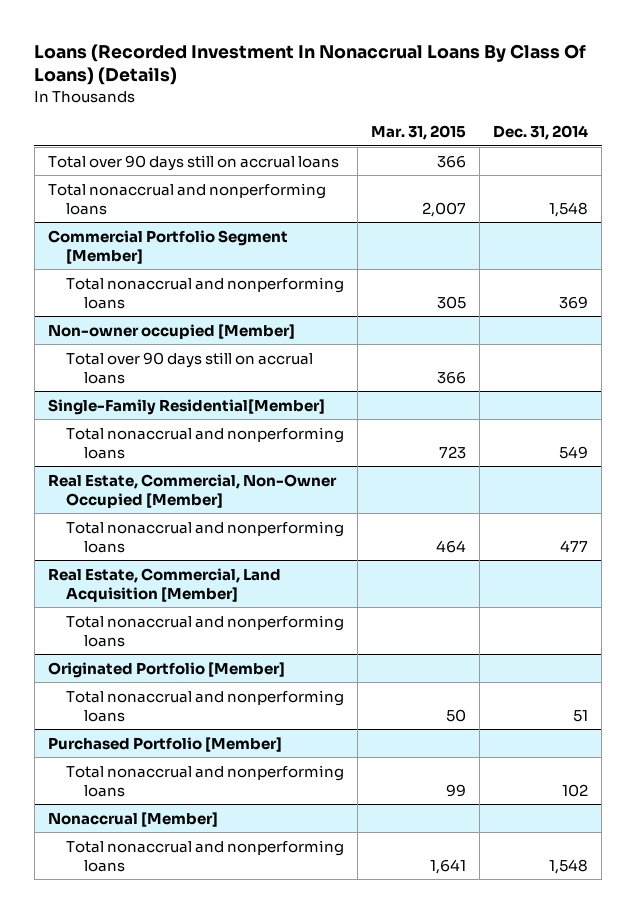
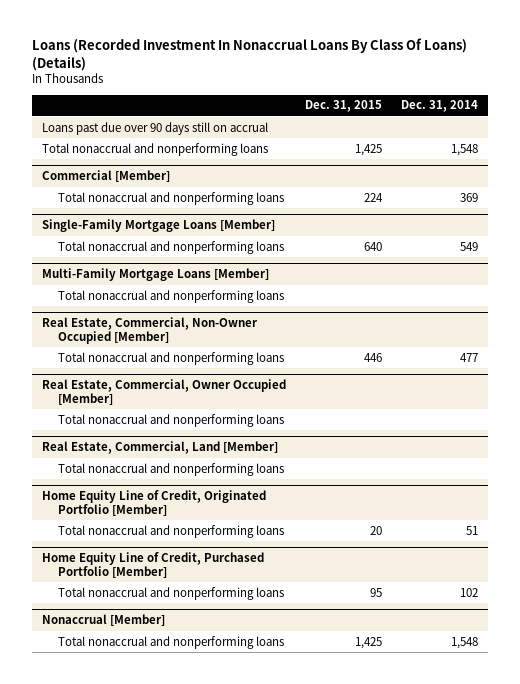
- | Mar. 31, 2015 | Dec. 31, 2014
+ | Dec. 31, 2015 | Dec. 31, 2014
- Total over 90 days still on accrual loans | 366 |
+ Loans past due over 90 days still on accrual
- Commercial Portfolio Segment [Member]
+ Commercial [Member]
- Non-owner occupied [Member]
- Total over 90 days still on accrual loans | 366 |
- Single-Family Residential[Member]
+ Single-Family Mortgage Loans [Member]
+ Multi-Family Mortgage Loans [Member]
+ Total nonaccrual and nonperforming loans
- Real Estate, Commercial, Land Acquisition [Member]
+ Real Estate, Commercial, Owner Occupied [Member]
- Originated Portfolio [Member]
+ Real Estate, Commercial, Land [Member]
+ Total nonaccrual and nonperforming loans
+ Home Equity Line of Credit, Originated Portfolio [Member]
- Purchased Portfolio [Member]
+ Home Equity Line of Credit, Purchased Portfolio [Member]

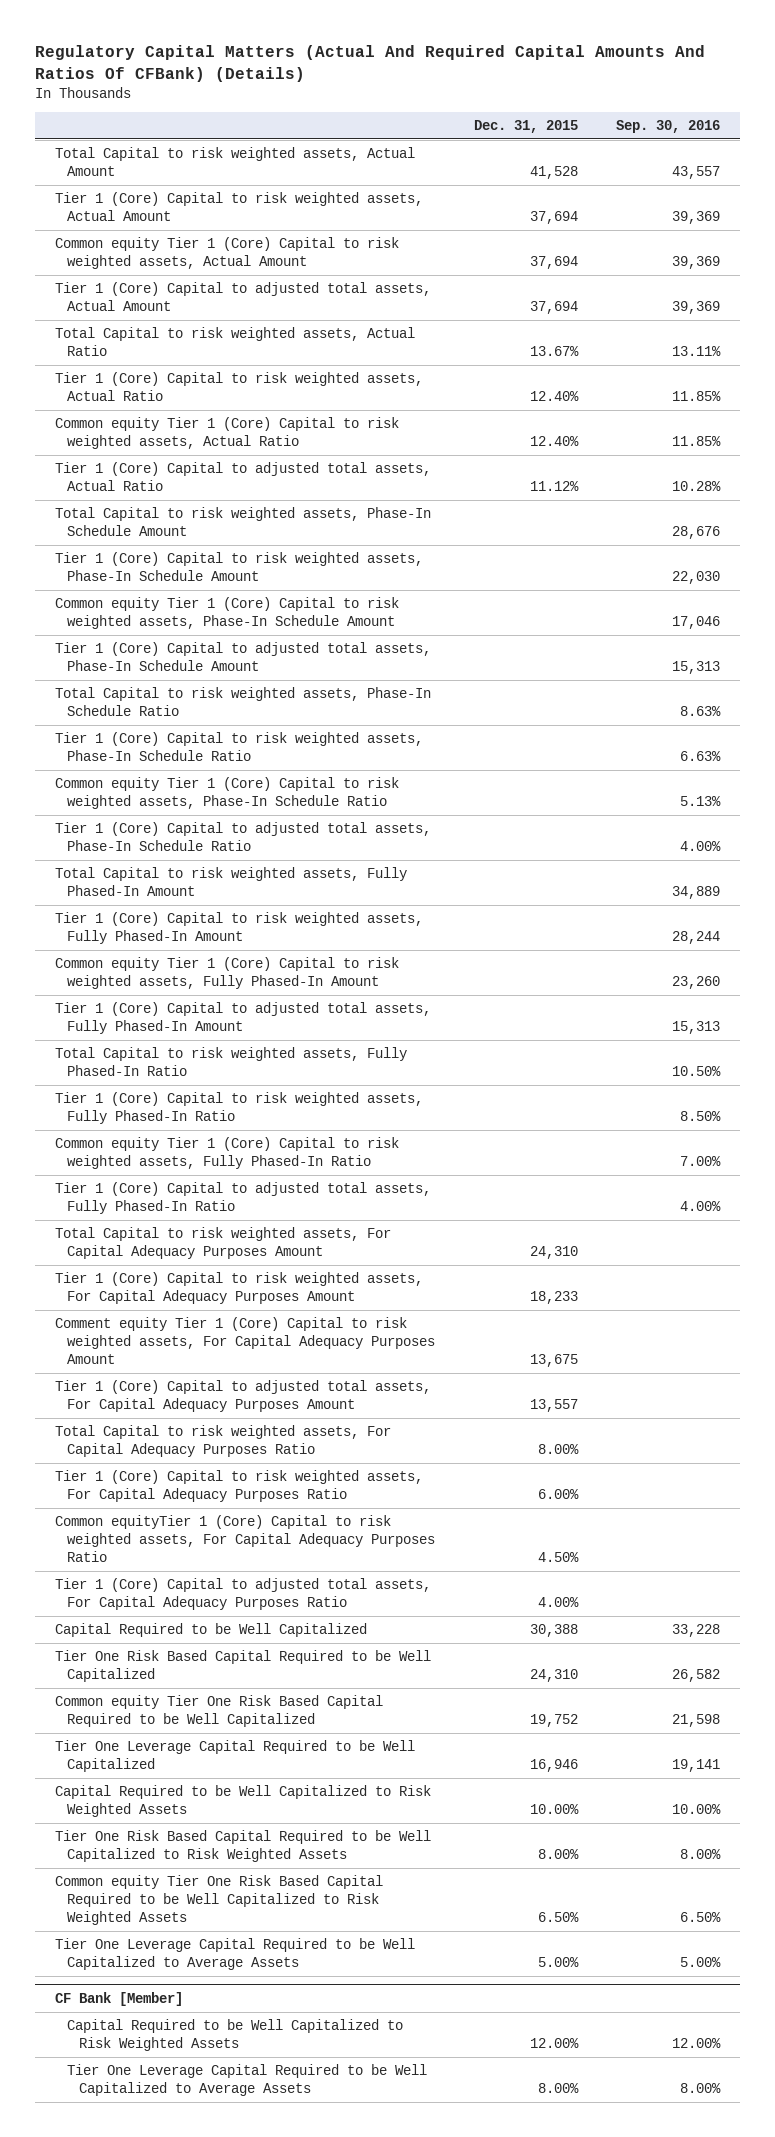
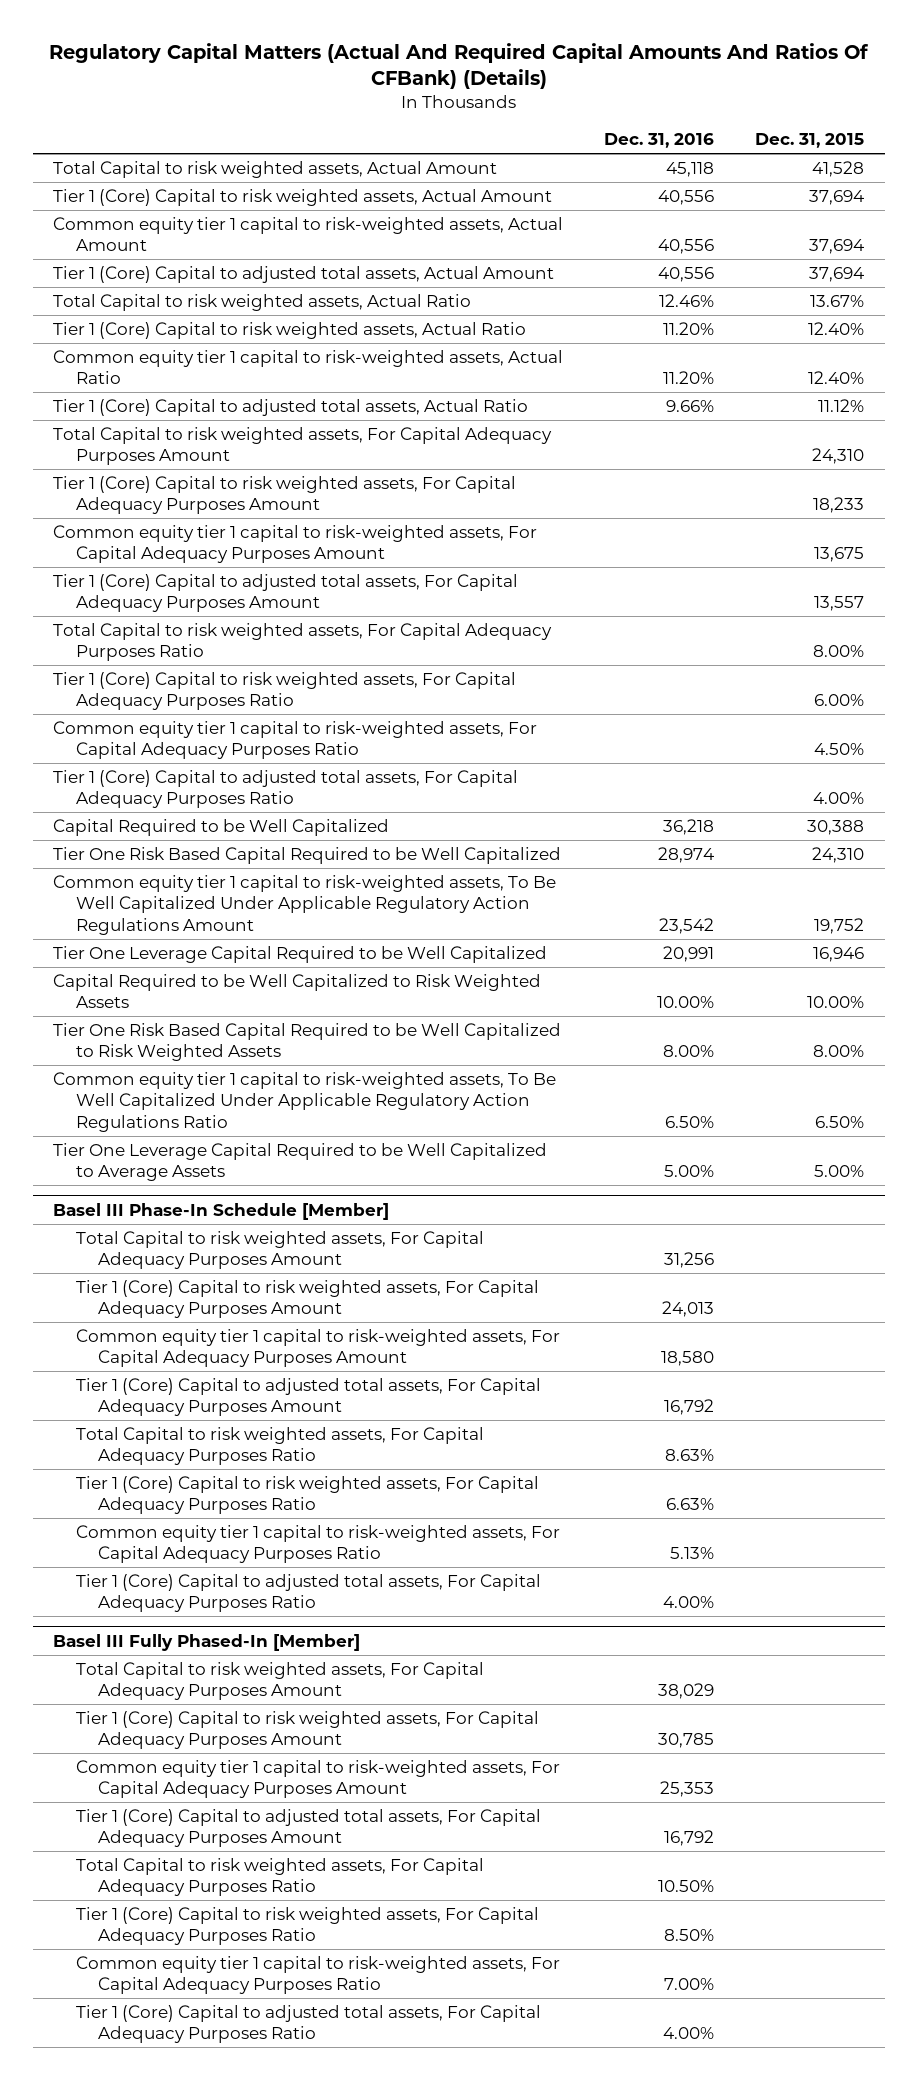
- | Dec. 31, 2015 | Sep. 30, 2016
+ | Dec. 31, 2016 | Dec. 31, 2015
- Common equity Tier 1 (Core) Capital to risk weighted assets, Actual Amount | 37,694 | 39,369
+ Common equity tier 1 capital to risk-weighted assets, Actual Amount | 40,556 | 37,694
- Common equity Tier 1 (Core) Capital to risk weighted assets, Actual Ratio | 12.40% | 11.85%
+ Common equity tier 1 capital to risk-weighted assets, Actual Ratio | 11.20% | 12.40%
- Total Capital to risk weighted assets, Phase-In Schedule Amount | | 28,676
- Tier 1 (Core) Capital to risk weighted assets, Phase-In Schedule Amount | | 22,030
- Common equity Tier 1 (Core) Capital to risk weighted assets, Phase-In Schedule Amount | | 17,046
- Tier 1 (Core) Capital to adjusted total assets, Phase-In Schedule Amount | | 15,313
- Total Capital to risk weighted assets, Phase-In Schedule Ratio | | 8.63%
- Tier 1 (Core) Capital to risk weighted assets, Phase-In Schedule Ratio | | 6.63%
- Common equity Tier 1 (Core) Capital to risk weighted assets, Phase-In Schedule Ratio | | 5.13%
- Tier 1 (Core) Capital to adjusted total assets, Phase-In Schedule Ratio | | 4.00%
- Total Capital to risk weighted assets, Fully Phased-In Amount | | 34,889
- Tier 1 (Core) Capital to risk weighted assets, Fully Phased-In Amount | | 28,244
- Common equity Tier 1 (Core) Capital to risk weighted assets, Fully Phased-In Amount | | 23,260
- Tier 1 (Core) Capital to adjusted total assets, Fully Phased-In Amount | | 15,313
- Total Capital to risk weighted assets, Fully Phased-In Ratio | | 10.50%
- Tier 1 (Core) Capital to risk weighted assets, Fully Phased-In Ratio | | 8.50%
- Common equity Tier 1 (Core) Capital to risk weighted assets, Fully Phased-In Ratio | | 7.00%
- Tier 1 (Core) Capital to adjusted total assets, Fully Phased-In Ratio | | 4.00%
- Comment equity Tier 1 (Core) Capital to risk weighted assets, For Capital Adequacy Purposes Amount | 13,675 |
+ Common equity tier 1 capital to risk-weighted assets, For Capital Adequacy Purposes Amount | | 13,675
- Common equityTier 1 (Core) Capital to risk weighted assets, For Capital Adequacy Purposes Ratio | 4.50% |
+ Common equity tier 1 capital to risk-weighted assets, For Capital Adequacy Purposes Ratio | | 4.50%
- Common equity Tier One Risk Based Capital Required to be Well Capitalized | 19,752 | 21,598
+ Common equity tier 1 capital to risk-weighted assets, To Be Well Capitalized Under Applicable Regulatory Action Regulations Amount | 23,542 | 19,752
- Common equity Tier One Risk Based Capital Required to be Well Capitalized to Risk Weighted Assets | 6.50% | 6.50%
+ Common equity tier 1 capital to risk-weighted assets, To Be Well Capitalized Under Applicable Regulatory Action Regulations Ratio | 6.50% | 6.50%
- CF Bank [Member]
- Capital Required to be Well Capitalized to Risk Weighted Assets | 12.00% | 12.00%
- Tier One Leverage Capital Required to be Well Capitalized to Average Assets | 8.00% | 8.00%
+ Basel III Phase-In Schedule [Member]
+ Total Capital to risk weighted assets, For Capital Adequacy Purposes Amount | 31,256 |
+ Tier 1 (Core) Capital to risk weighted assets, For Capital Adequacy Purposes Amount | 24,013 |
+ Common equity tier 1 capital to risk-weighted assets, For Capital Adequacy Purposes Amount | 18,580 |
+ Tier 1 (Core) Capital to adjusted total assets, For Capital Adequacy Purposes Amount | 16,792 |
+ Total Capital to risk weighted assets, For Capital Adequacy Purposes Ratio | 8.63% |
+ Tier 1 (Core) Capital to risk weighted assets, For Capital Adequacy Purposes Ratio | 6.63% |
+ Common equity tier 1 capital to risk-weighted assets, For Capital Adequacy Purposes Ratio | 5.13% |
+ Tier 1 (Core) Capital to adjusted total assets, For Capital Adequacy Purposes Ratio | 4.00% |
+ Basel III Fully Phased-In [Member]
+ Total Capital to risk weighted assets, For Capital Adequacy Purposes Amount | 38,029 |
+ Tier 1 (Core) Capital to risk weighted assets, For Capital Adequacy Purposes Amount | 30,785 |
+ Common equity tier 1 capital to risk-weighted assets, For Capital Adequacy Purposes Amount | 25,353 |
+ Tier 1 (Core) Capital to adjusted total assets, For Capital Adequacy Purposes Amount | 16,792 |
+ Total Capital to risk weighted assets, For Capital Adequacy Purposes Ratio | 10.50% |
+ Tier 1 (Core) Capital to risk weighted assets, For Capital Adequacy Purposes Ratio | 8.50% |
+ Common equity tier 1 capital to risk-weighted assets, For Capital Adequacy Purposes Ratio | 7.00% |
+ Tier 1 (Core) Capital to adjusted total assets, For Capital Adequacy Purposes Ratio | 4.00% |

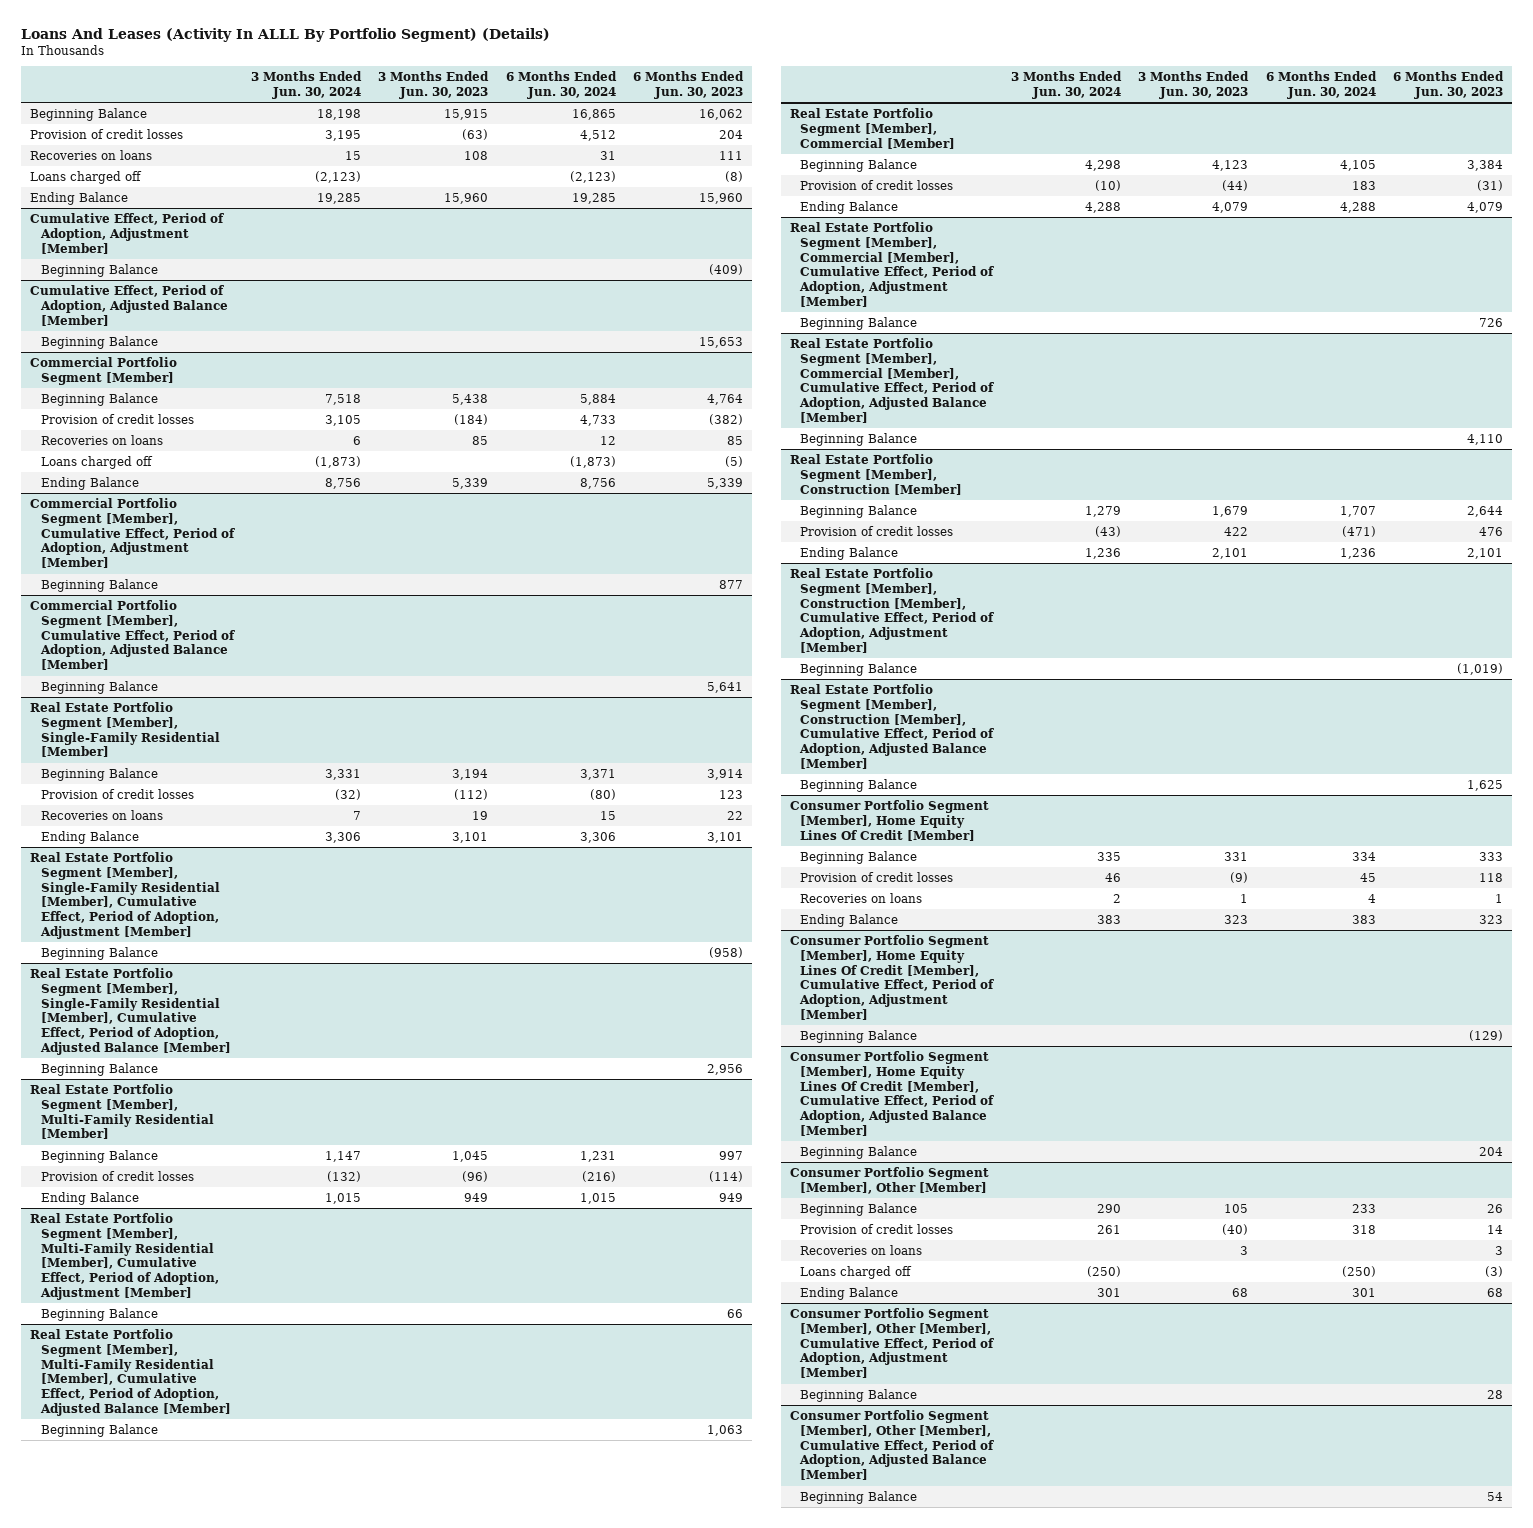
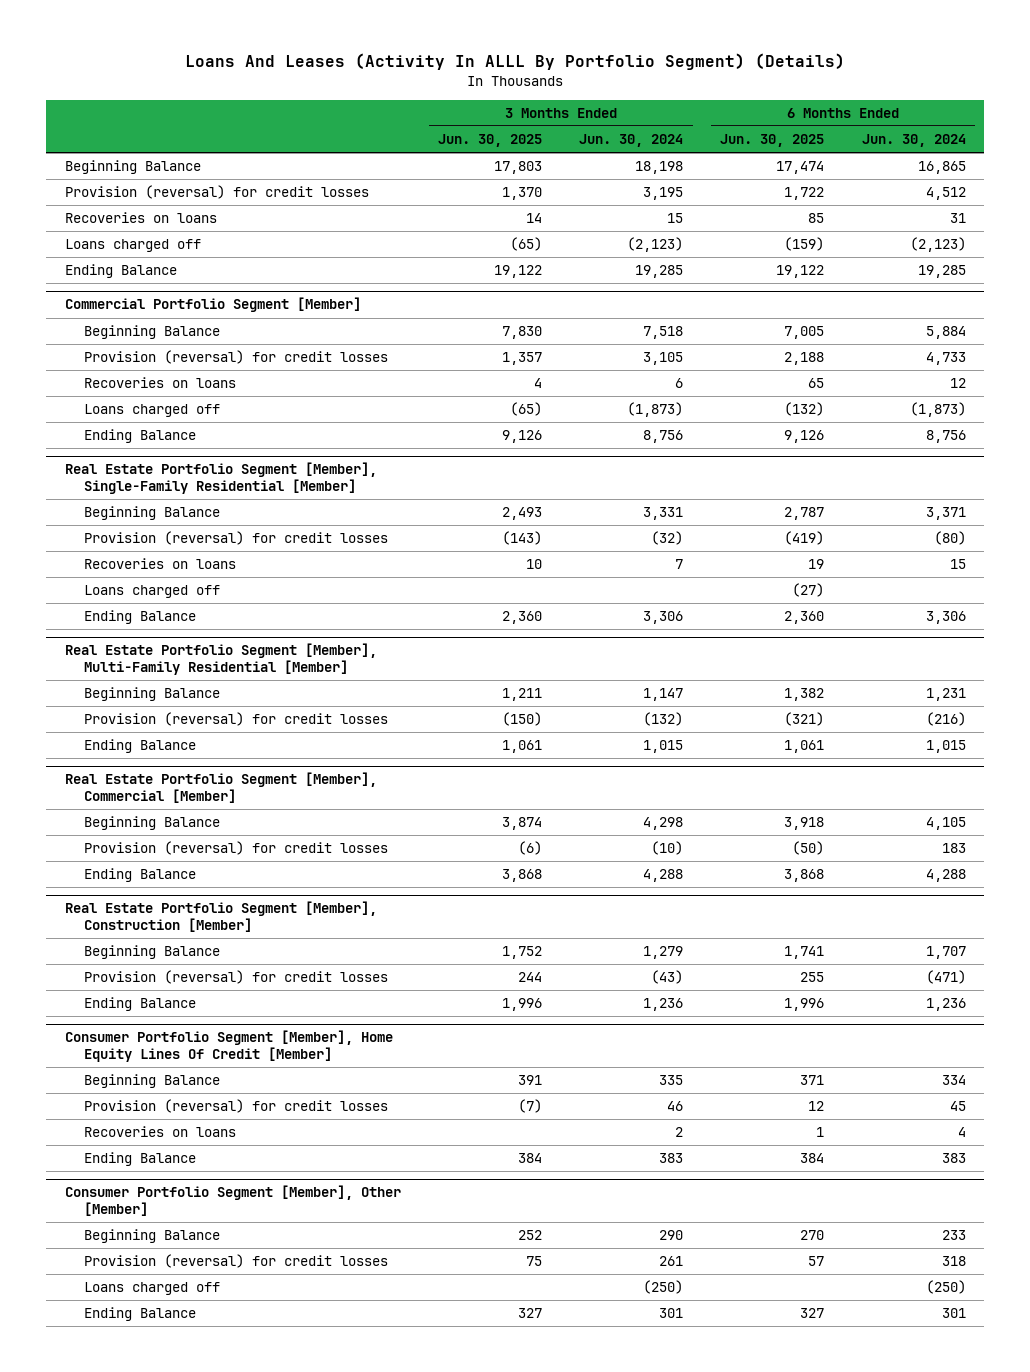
- | 3 Months Ended Jun. 30, 2024 | 3 Months Ended Jun. 30, 2023 | 6 Months Ended Jun. 30, 2024 | 6 Months Ended Jun. 30, 2023
+ | 3 Months Ended Jun. 30, 2025 | 3 Months Ended Jun. 30, 2024 | 6 Months Ended Jun. 30, 2025 | 6 Months Ended Jun. 30, 2024
- Provision of credit losses | 3,195 | (63) | 4,512 | 204
+ Provision (reversal) for credit losses | 1,370 | 3,195 | 1,722 | 4,512
- Cumulative Effect, Period of Adoption, Adjustment [Member]
- Beginning Balance | | | | (409)
- Cumulative Effect, Period of Adoption, Adjusted Balance [Member]
- Beginning Balance | | | | 15,653
@ Commercial Portfolio Segment [Member]
- Provision of credit losses | 3,105 | (184) | 4,733 | (382)
+ Provision (reversal) for credit losses | 1,357 | 3,105 | 2,188 | 4,733
- Commercial Portfolio Segment [Member], Cumulative Effect, Period of Adoption, Adjustment [Member]
- Beginning Balance | | | | 877
- Commercial Portfolio Segment [Member], Cumulative Effect, Period of Adoption, Adjusted Balance [Member]
- Beginning Balance | | | | 5,641
@ Real Estate Portfolio Segment [Member], Single-Family Residential [Member]
- Provision of credit losses | (32) | (112) | (80) | 123
+ Provision (reversal) for credit losses | (143) | (32) | (419) | (80)
+ Loans charged off | | | (27) |
- Real Estate Portfolio Segment [Member], Single-Family Residential [Member], Cumulative Effect, Period of Adoption, Adjustment [Member]
- Beginning Balance | | | | (958)
- Real Estate Portfolio Segment [Member], Single-Family Residential [Member], Cumulative Effect, Period of Adoption, Adjusted Balance [Member]
- Beginning Balance | | | | 2,956
@ Real Estate Portfolio Segment [Member], Multi-Family Residential [Member]
- Provision of credit losses | (132) | (96) | (216) | (114)
+ Provision (reversal) for credit losses | (150) | (132) | (321) | (216)
- Real Estate Portfolio Segment [Member], Multi-Family Residential [Member], Cumulative Effect, Period of Adoption, Adjustment [Member]
- Beginning Balance | | | | 66
- Real Estate Portfolio Segment [Member], Multi-Family Residential [Member], Cumulative Effect, Period of Adoption, Adjusted Balance [Member]
- Beginning Balance | | | | 1,063
@ Real Estate Portfolio Segment [Member], Commercial [Member]
- Provision of credit losses | (10) | (44) | 183 | (31)
+ Provision (reversal) for credit losses | (6) | (10) | (50) | 183
- Real Estate Portfolio Segment [Member], Commercial [Member], Cumulative Effect, Period of Adoption, Adjustment [Member]
- Beginning Balance | | | | 726
- Real Estate Portfolio Segment [Member], Commercial [Member], Cumulative Effect, Period of Adoption, Adjusted Balance [Member]
- Beginning Balance | | | | 4,110
@ Real Estate Portfolio Segment [Member], Construction [Member]
- Provision of credit losses | (43) | 422 | (471) | 476
+ Provision (reversal) for credit losses | 244 | (43) | 255 | (471)
- Real Estate Portfolio Segment [Member], Construction [Member], Cumulative Effect, Period of Adoption, Adjustment [Member]
- Beginning Balance | | | | (1,019)
- Real Estate Portfolio Segment [Member], Construction [Member], Cumulative Effect, Period of Adoption, Adjusted Balance [Member]
- Beginning Balance | | | | 1,625
@ Consumer Portfolio Segment [Member], Home Equity Lines Of Credit [Member]
- Provision of credit losses | 46 | (9) | 45 | 118
+ Provision (reversal) for credit losses | (7) | 46 | 12 | 45
- Consumer Portfolio Segment [Member], Home Equity Lines Of Credit [Member], Cumulative Effect, Period of Adoption, Adjustment [Member]
- Beginning Balance | | | | (129)
- Consumer Portfolio Segment [Member], Home Equity Lines Of Credit [Member], Cumulative Effect, Period of Adoption, Adjusted Balance [Member]
- Beginning Balance | | | | 204
@ Consumer Portfolio Segment [Member], Other [Member]
- Provision of credit losses | 261 | (40) | 318 | 14
- Recoveries on loans | | 3 | | 3
+ Provision (reversal) for credit losses | 75 | 261 | 57 | 318
- Consumer Portfolio Segment [Member], Other [Member], Cumulative Effect, Period of Adoption, Adjustment [Member]
- Beginning Balance | | | | 28
- Consumer Portfolio Segment [Member], Other [Member], Cumulative Effect, Period of Adoption, Adjusted Balance [Member]
- Beginning Balance | | | | 54

